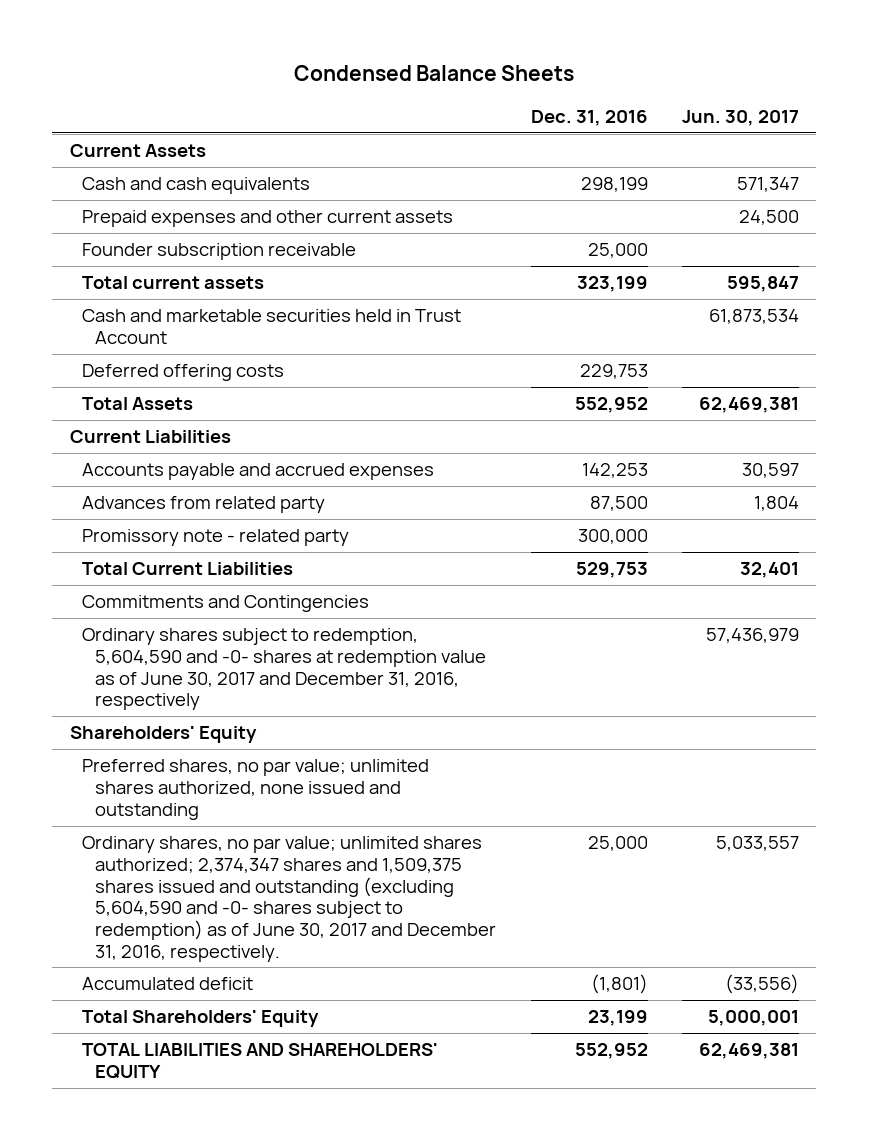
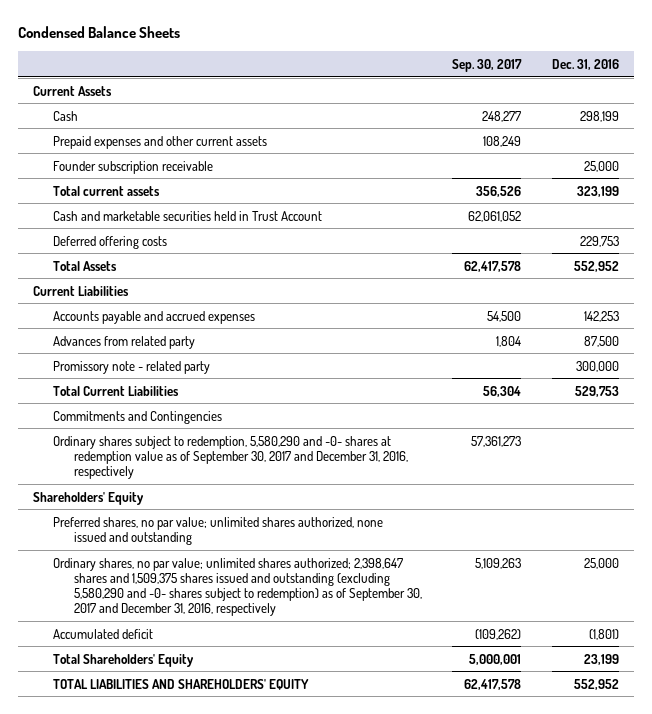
- | Dec. 31, 2016 | Jun. 30, 2017
+ | Sep. 30, 2017 | Dec. 31, 2016
- Cash and cash equivalents | 298,199 | 571,347
+ Cash | 248,277 | 298,199
- Ordinary shares subject to redemption, 5,604,590 and -0- shares at redemption value as of June 30, 2017 and December 31, 2016, respectively | | 57,436,979
+ Ordinary shares subject to redemption, 5,580,290 and -0- shares at redemption value as of September 30, 2017 and December 31, 2016, respectively | 57,361,273 |
- Ordinary shares, no par value; unlimited shares authorized; 2,374,347 shares and 1,509,375 shares issued and outstanding (excluding 5,604,590 and -0- shares subject to redemption) as of June 30, 2017 and December 31, 2016, respectively. | 25,000 | 5,033,557
+ Ordinary shares, no par value; unlimited shares authorized; 2,398,647 shares and 1,509,375 shares issued and outstanding (excluding 5,580,290 and -0- shares subject to redemption) as of September 30, 2017 and December 31, 2016, respectively | 5,109,263 | 25,000

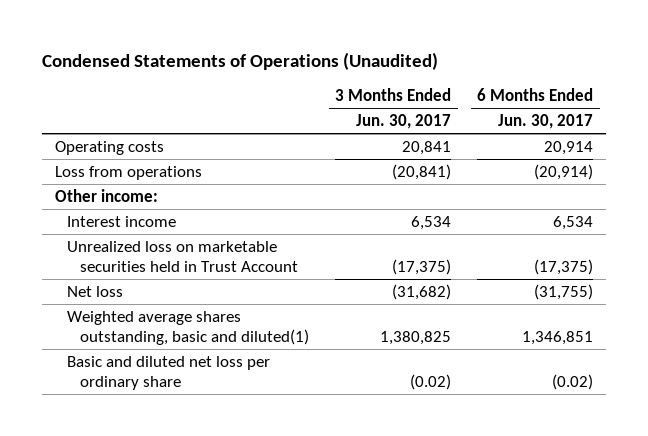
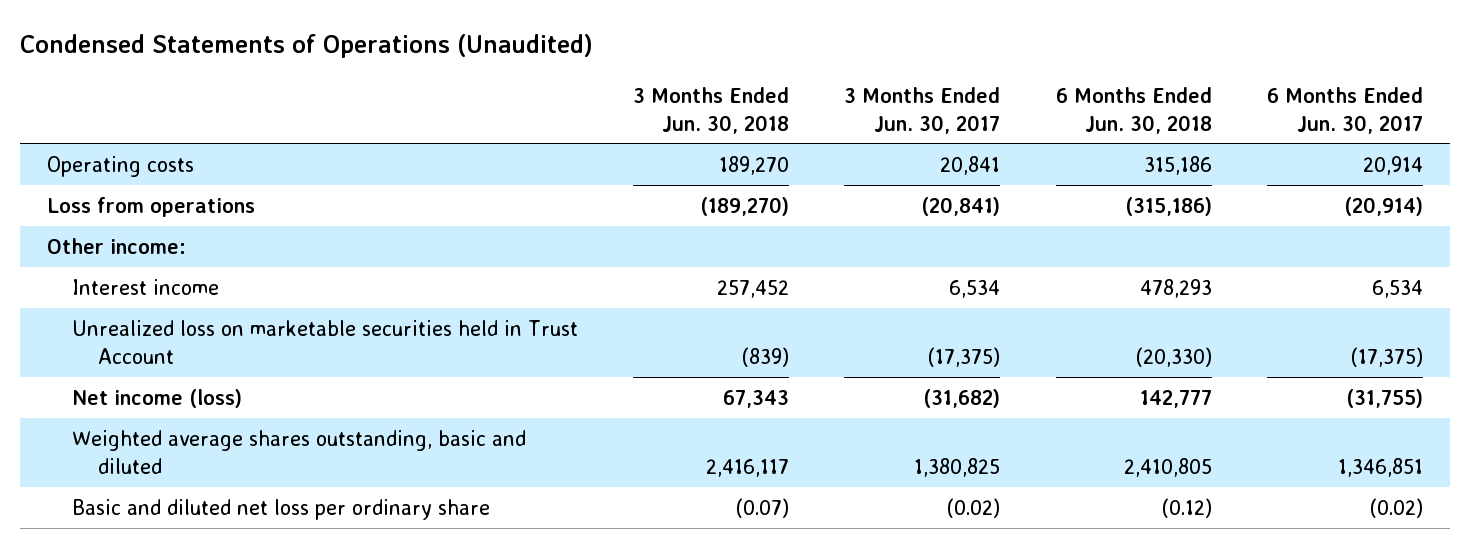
- | 3 Months Ended Jun. 30, 2017 | 6 Months Ended Jun. 30, 2017
+ | 3 Months Ended Jun. 30, 2018 | 3 Months Ended Jun. 30, 2017 | 6 Months Ended Jun. 30, 2018 | 6 Months Ended Jun. 30, 2017
- Net loss | (31,682) | (31,755)
- Weighted average shares outstanding, basic and diluted(1) | 1,380,825 | 1,346,851
+ Net income (loss) | 67,343 | (31,682) | 142,777 | (31,755)
+ Weighted average shares outstanding, basic and diluted | 2,416,117 | 1,380,825 | 2,410,805 | 1,346,851

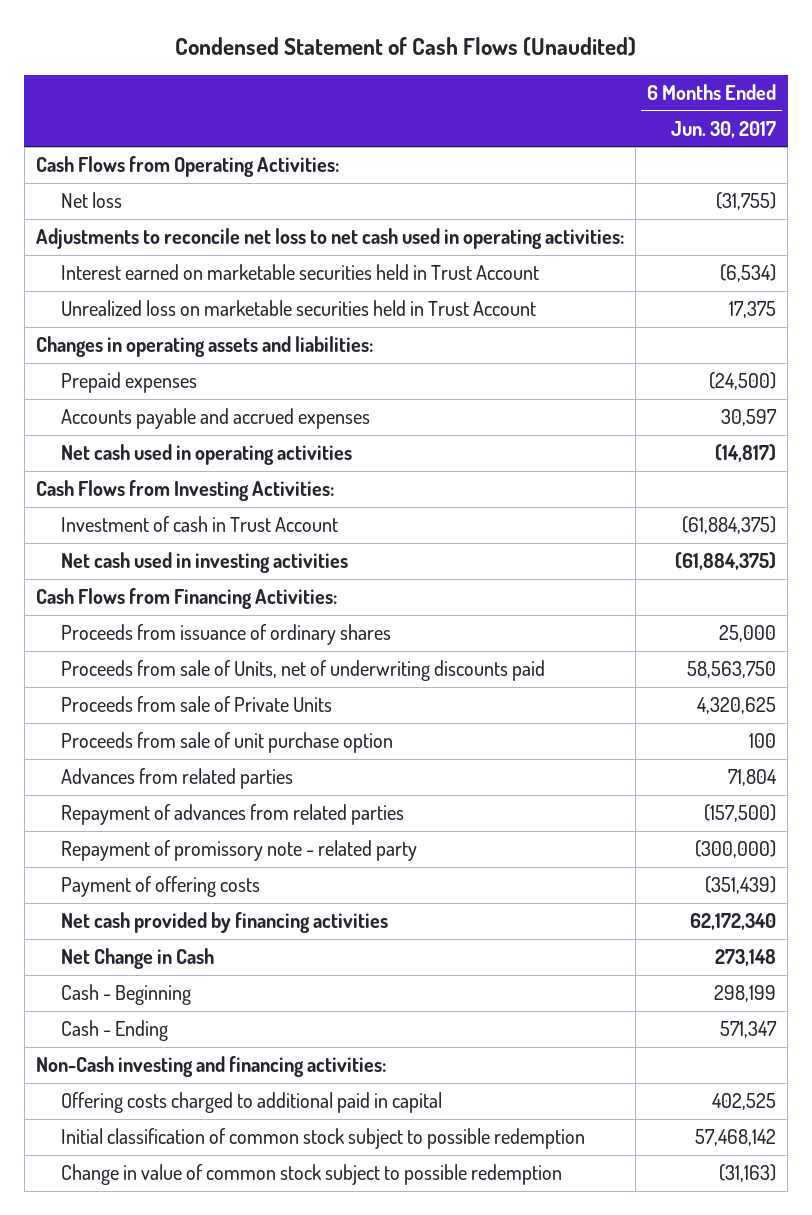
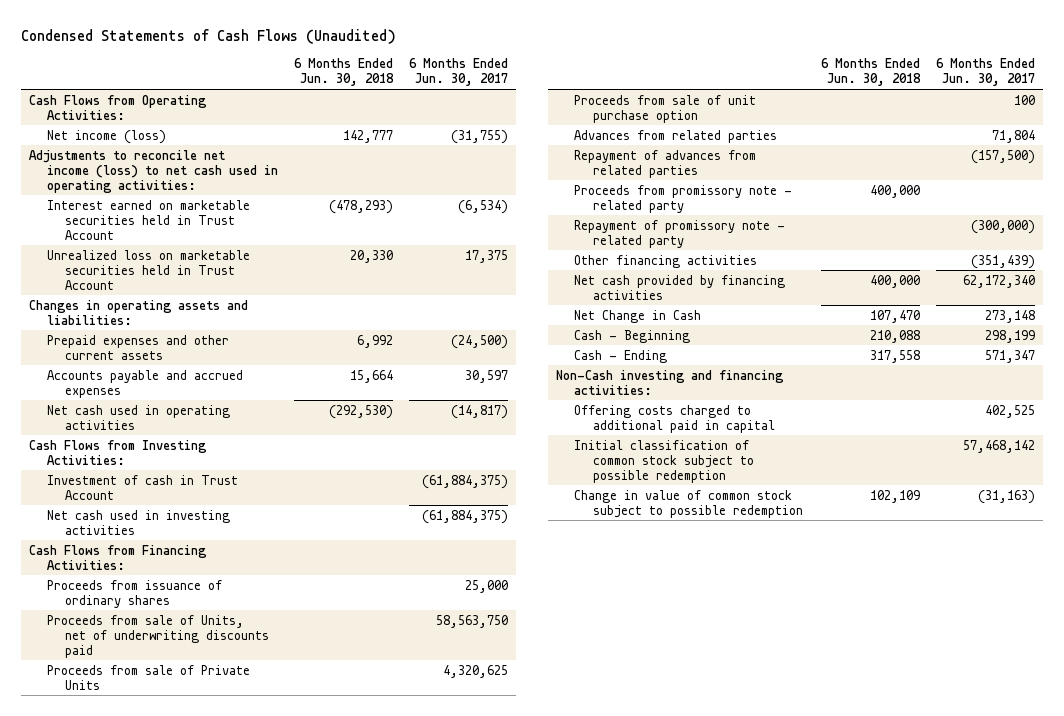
- Condensed Statement of Cash Flows (Unaudited)
+ Condensed Statements of Cash Flows (Unaudited)
- | 6 Months Ended Jun. 30, 2017
+ | 6 Months Ended Jun. 30, 2018 | 6 Months Ended Jun. 30, 2017
- Net loss | (31,755)
- Adjustments to reconcile net loss to net cash used in operating activities:
+ Net income (loss) | 142,777 | (31,755)
+ Adjustments to reconcile net income (loss) to net cash used in operating activities:
- Prepaid expenses | (24,500)
+ Prepaid expenses and other current assets | 6,992 | (24,500)
+ Proceeds from promissory note - related party | 400,000 |
- Payment of offering costs | (351,439)
+ Other financing activities | | (351,439)

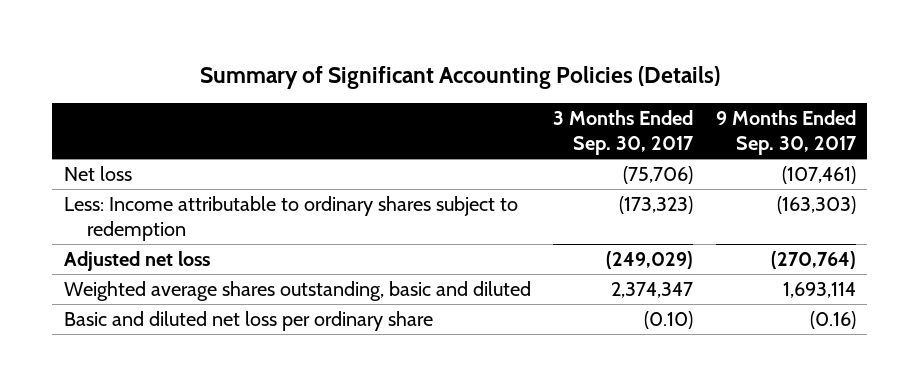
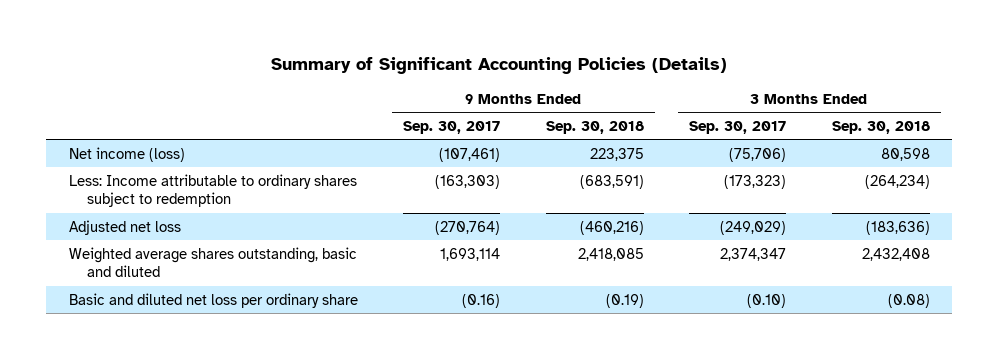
- | 3 Months Ended Sep. 30, 2017 | 9 Months Ended Sep. 30, 2017
+ | 9 Months Ended Sep. 30, 2017 | 9 Months Ended Sep. 30, 2018 | 3 Months Ended Sep. 30, 2017 | 3 Months Ended Sep. 30, 2018
- Net loss | (75,706) | (107,461)
+ Net income (loss) | (107,461) | 223,375 | (75,706) | 80,598

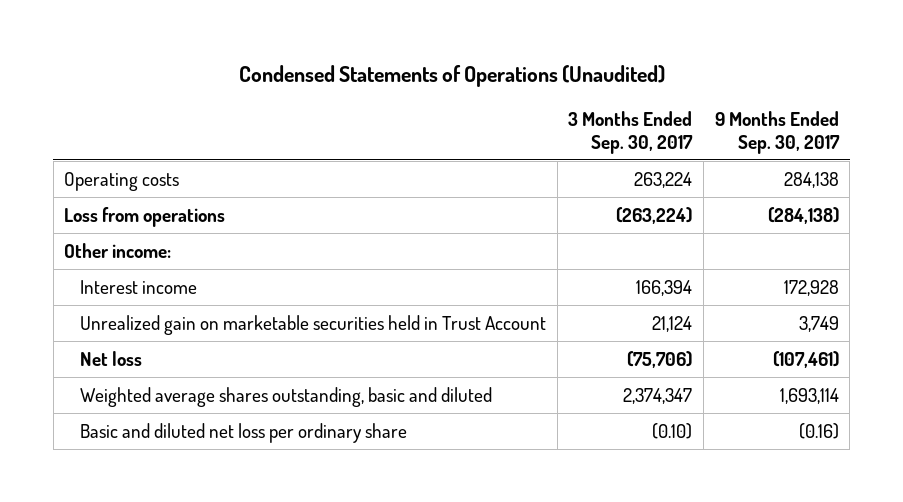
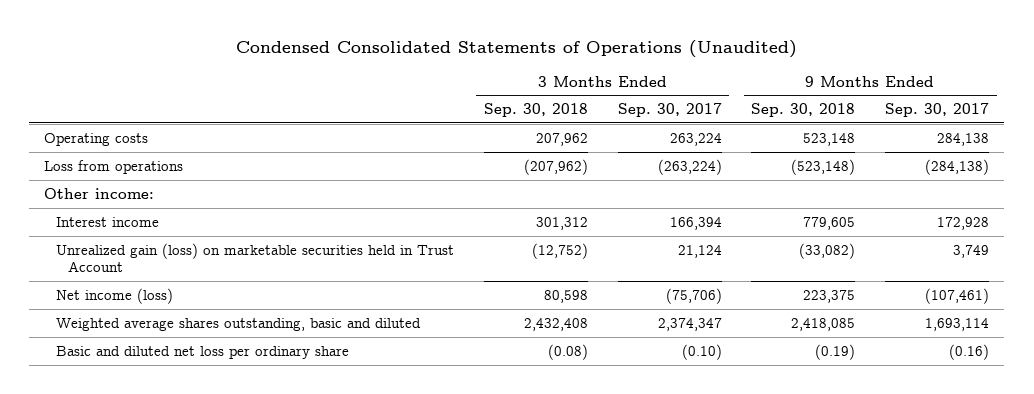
- Condensed Statements of Operations (Unaudited)
+ Condensed Consolidated Statements of Operations (Unaudited)
- | 3 Months Ended Sep. 30, 2017 | 9 Months Ended Sep. 30, 2017
+ | 3 Months Ended Sep. 30, 2018 | 3 Months Ended Sep. 30, 2017 | 9 Months Ended Sep. 30, 2018 | 9 Months Ended Sep. 30, 2017
- Unrealized gain on marketable securities held in Trust Account | 21,124 | 3,749
- Net loss | (75,706) | (107,461)
+ Unrealized gain (loss) on marketable securities held in Trust Account | (12,752) | 21,124 | (33,082) | 3,749
+ Net income (loss) | 80,598 | (75,706) | 223,375 | (107,461)

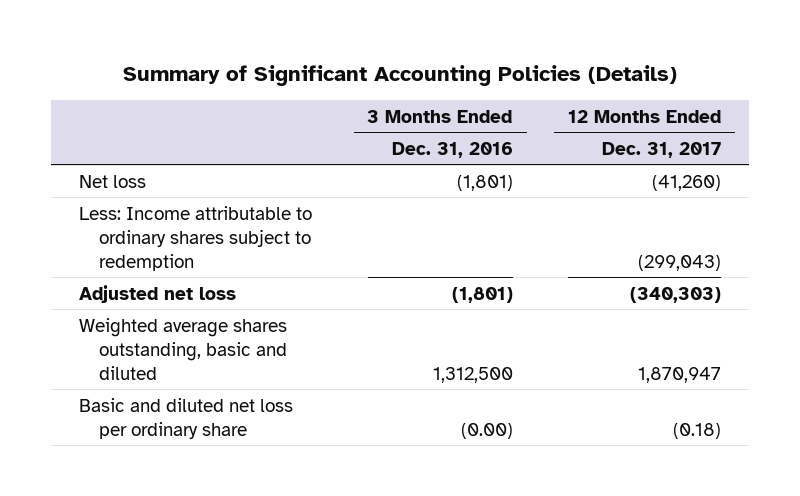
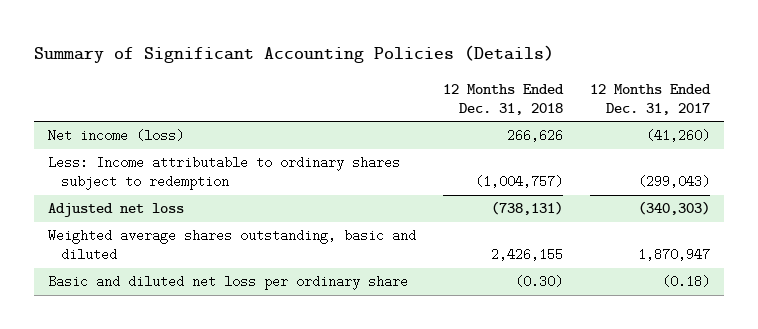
- | 3 Months Ended Dec. 31, 2016 | 12 Months Ended Dec. 31, 2017
+ | 12 Months Ended Dec. 31, 2018 | 12 Months Ended Dec. 31, 2017
- Net loss | (1,801) | (41,260)
+ Net income (loss) | 266,626 | (41,260)

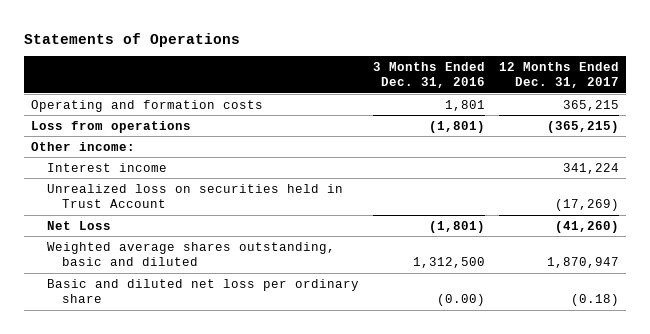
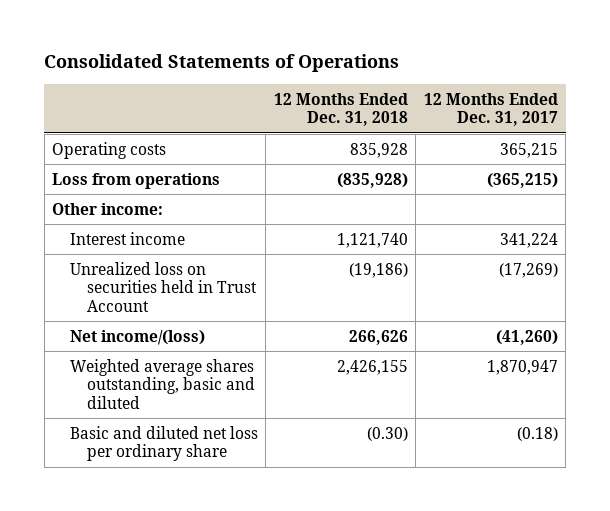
- Statements of Operations
+ Consolidated Statements of Operations
- | 3 Months Ended Dec. 31, 2016 | 12 Months Ended Dec. 31, 2017
+ | 12 Months Ended Dec. 31, 2018 | 12 Months Ended Dec. 31, 2017
- Operating and formation costs | 1,801 | 365,215
+ Operating costs | 835,928 | 365,215
- Net Loss | (1,801) | (41,260)
+ Net income/(loss) | 266,626 | (41,260)

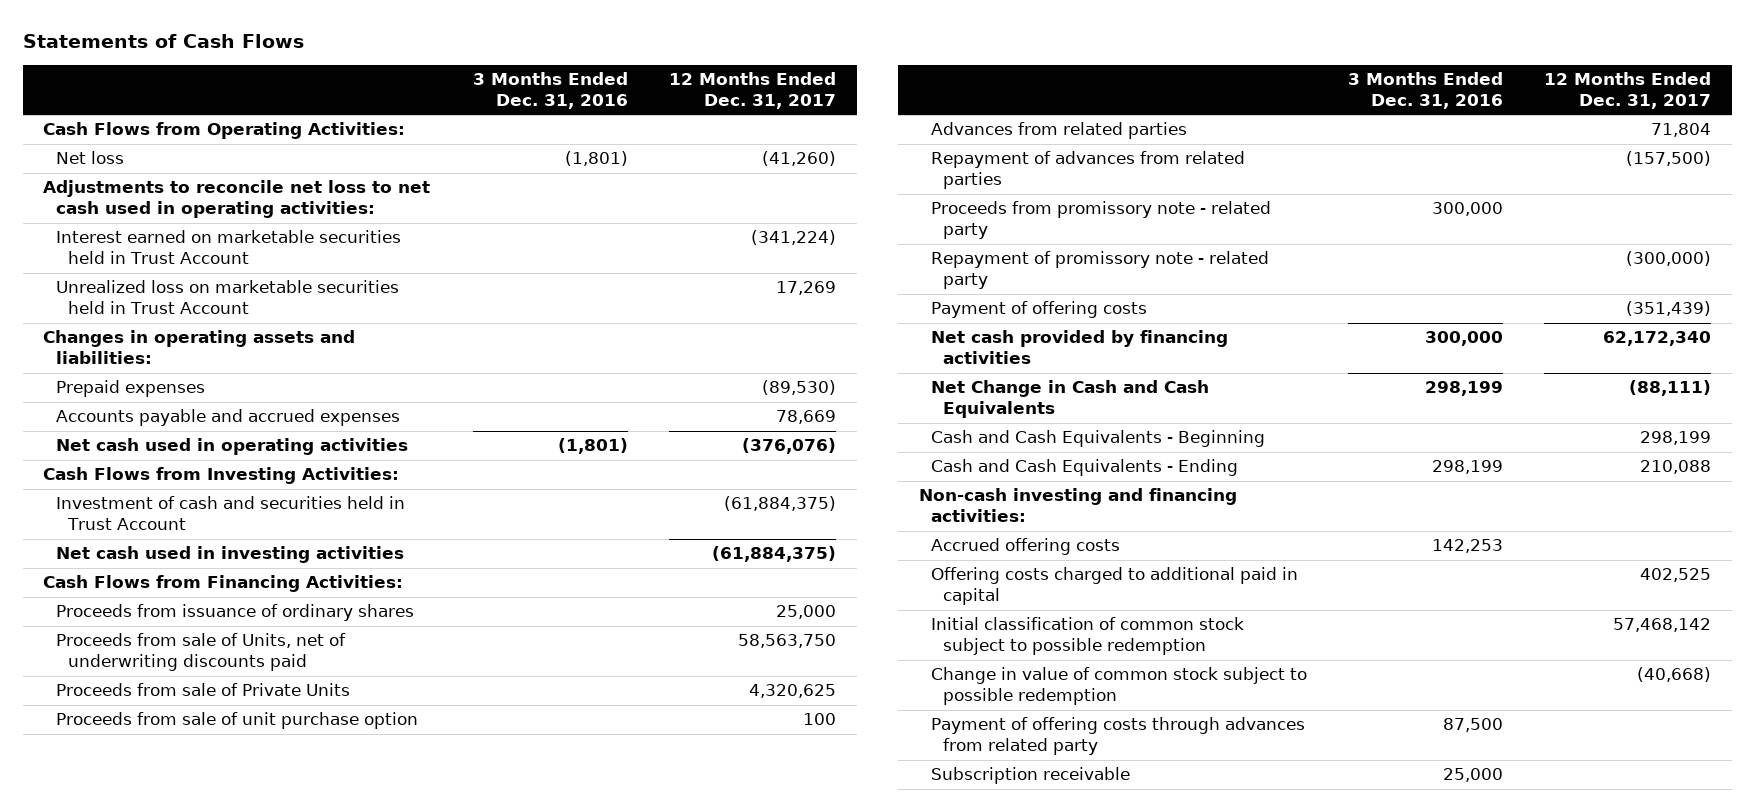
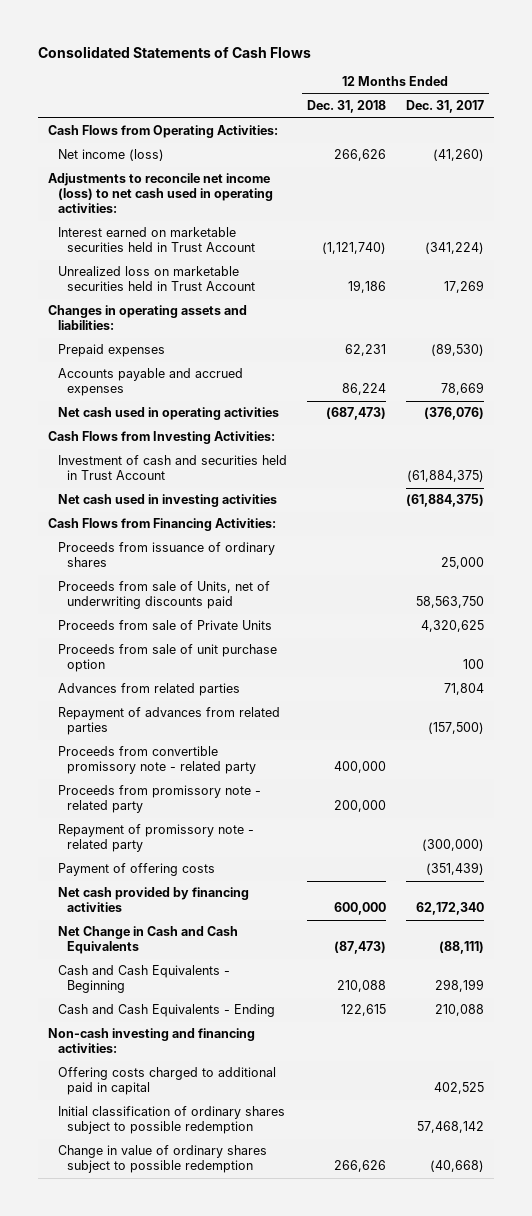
- Statements of Cash Flows
+ Consolidated Statements of Cash Flows
- | 3 Months Ended Dec. 31, 2016 | 12 Months Ended Dec. 31, 2017
+ | 12 Months Ended Dec. 31, 2018 | 12 Months Ended Dec. 31, 2017
- Net loss | (1,801) | (41,260)
- Adjustments to reconcile net loss to net cash used in operating activities:
+ Net income (loss) | 266,626 | (41,260)
+ Adjustments to reconcile net income (loss) to net cash used in operating activities:
+ Proceeds from convertible promissory note - related party | 400,000 |
- Accrued offering costs | 142,253 |
- Initial classification of common stock subject to possible redemption | | 57,468,142
- Change in value of common stock subject to possible redemption | | (40,668)
- Payment of offering costs through advances from related party | 87,500 |
- Subscription receivable | 25,000 |
+ Initial classification of ordinary shares subject to possible redemption | | 57,468,142
+ Change in value of ordinary shares subject to possible redemption | 266,626 | (40,668)

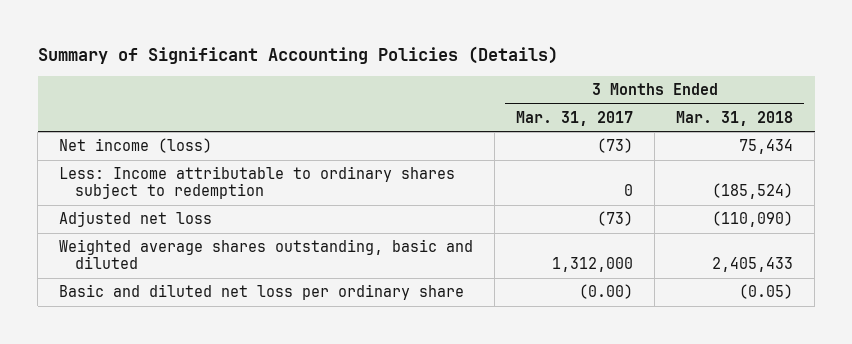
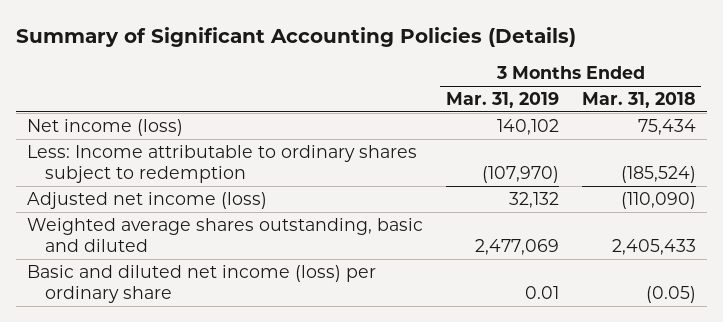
- | 3 Months Ended Mar. 31, 2017 | 3 Months Ended Mar. 31, 2018
+ | 3 Months Ended Mar. 31, 2019 | 3 Months Ended Mar. 31, 2018
- Adjusted net loss | (73) | (110,090)
+ Adjusted net income (loss) | 32,132 | (110,090)
- Basic and diluted net loss per ordinary share | (0.00) | (0.05)
+ Basic and diluted net income (loss) per ordinary share | 0.01 | (0.05)

